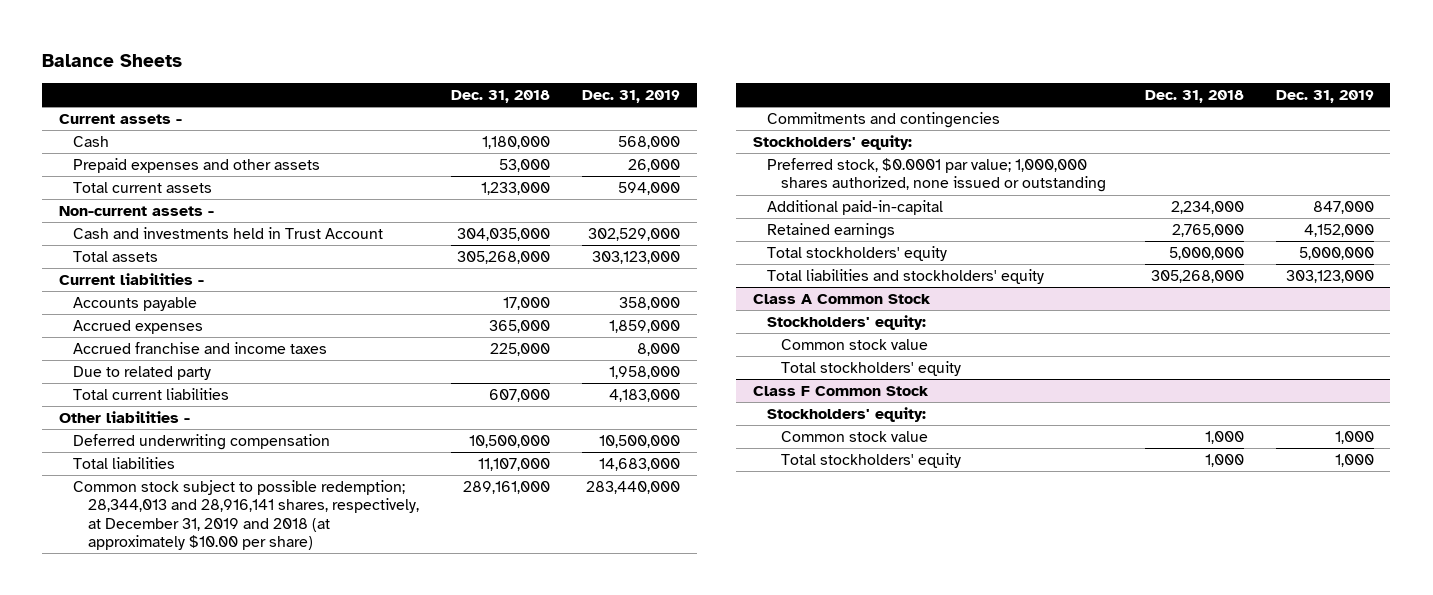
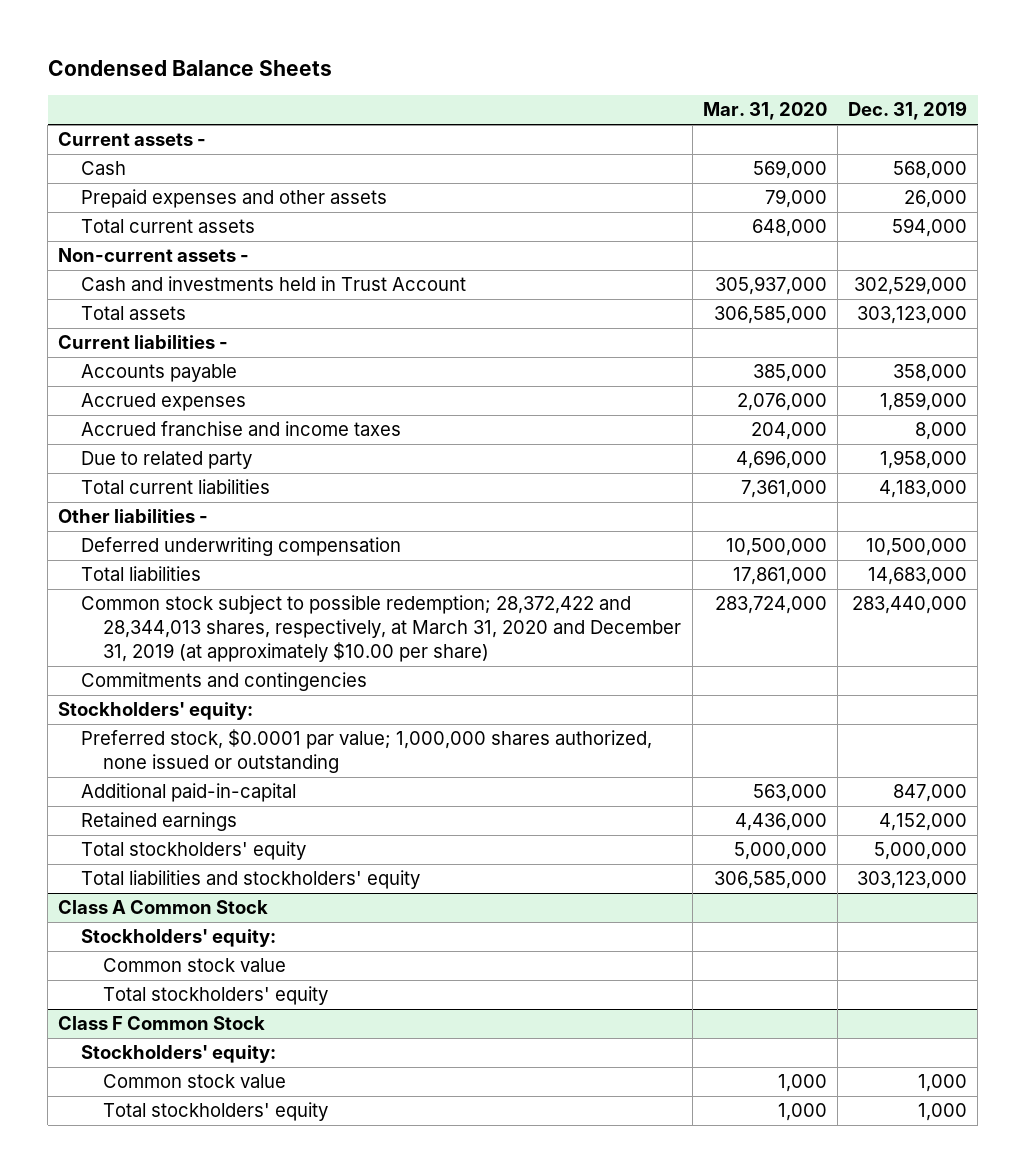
- Balance Sheets
+ Condensed Balance Sheets
- | Dec. 31, 2018 | Dec. 31, 2019
+ | Mar. 31, 2020 | Dec. 31, 2019
- Common stock subject to possible redemption; 28,344,013 and 28,916,141 shares, respectively, at December 31, 2019 and 2018 (at approximately $10.00 per share) | 289,161,000 | 283,440,000
+ Common stock subject to possible redemption; 28,372,422 and 28,344,013 shares, respectively, at March 31, 2020 and December 31, 2019 (at approximately $10.00 per share) | 283,724,000 | 283,440,000

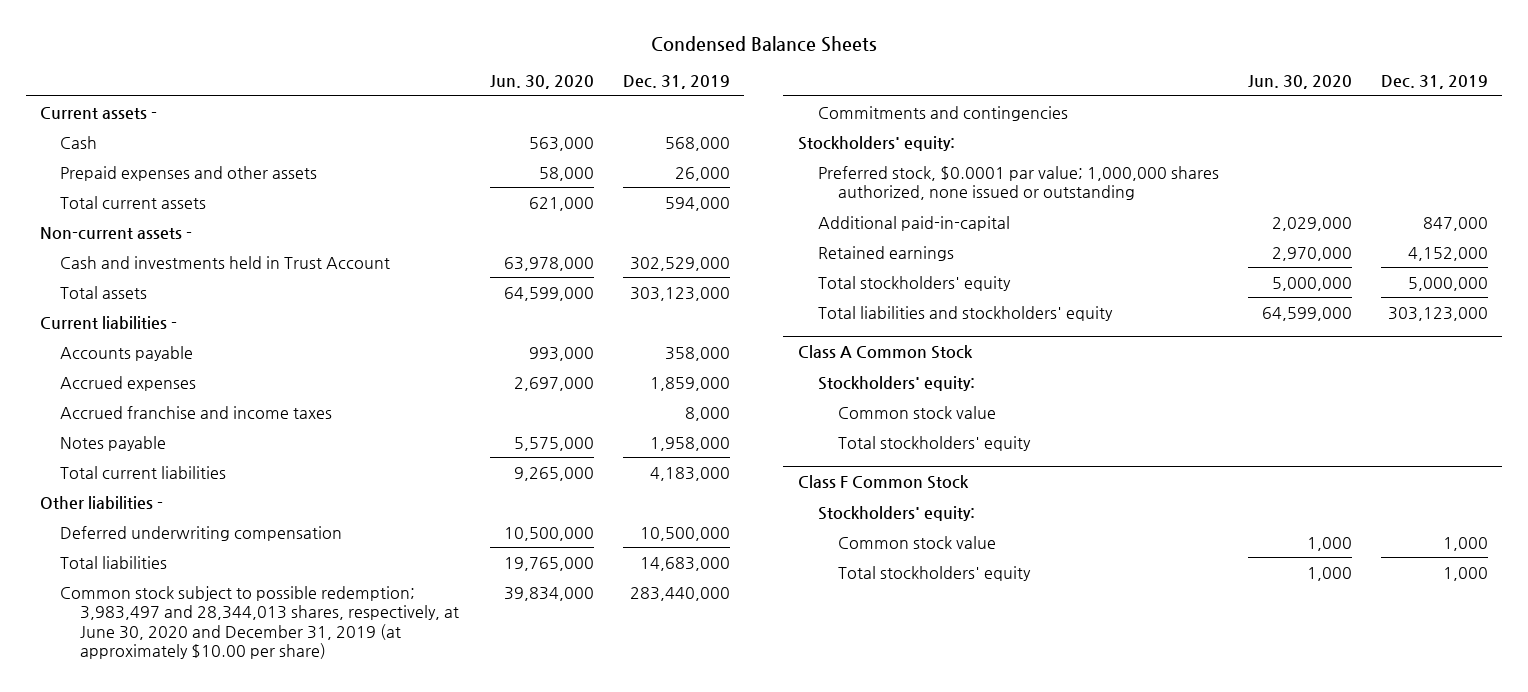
- | Mar. 31, 2020 | Dec. 31, 2019
+ | Jun. 30, 2020 | Dec. 31, 2019
- Due to related party | 4,696,000 | 1,958,000
+ Notes payable | 5,575,000 | 1,958,000
- Common stock subject to possible redemption; 28,372,422 and 28,344,013 shares, respectively, at March 31, 2020 and December 31, 2019 (at approximately $10.00 per share) | 283,724,000 | 283,440,000
+ Common stock subject to possible redemption; 3,983,497 and 28,344,013 shares, respectively, at June 30, 2020 and December 31, 2019 (at approximately $10.00 per share) | 39,834,000 | 283,440,000

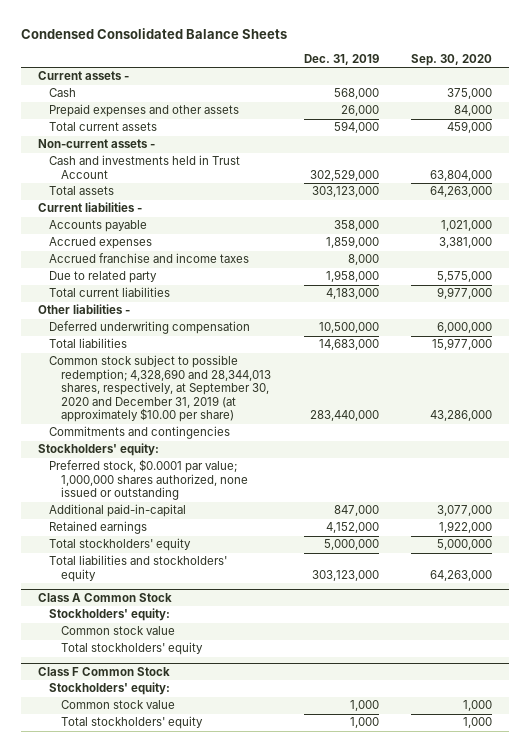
- Condensed Balance Sheets
+ Condensed Consolidated Balance Sheets
- | Jun. 30, 2020 | Dec. 31, 2019
+ | Dec. 31, 2019 | Sep. 30, 2020
- Notes payable | 5,575,000 | 1,958,000
+ Due to related party | 1,958,000 | 5,575,000
- Common stock subject to possible redemption; 3,983,497 and 28,344,013 shares, respectively, at June 30, 2020 and December 31, 2019 (at approximately $10.00 per share) | 39,834,000 | 283,440,000
+ Common stock subject to possible redemption; 4,328,690 and 28,344,013 shares, respectively, at September 30, 2020 and December 31, 2019 (at approximately $10.00 per share) | 283,440,000 | 43,286,000

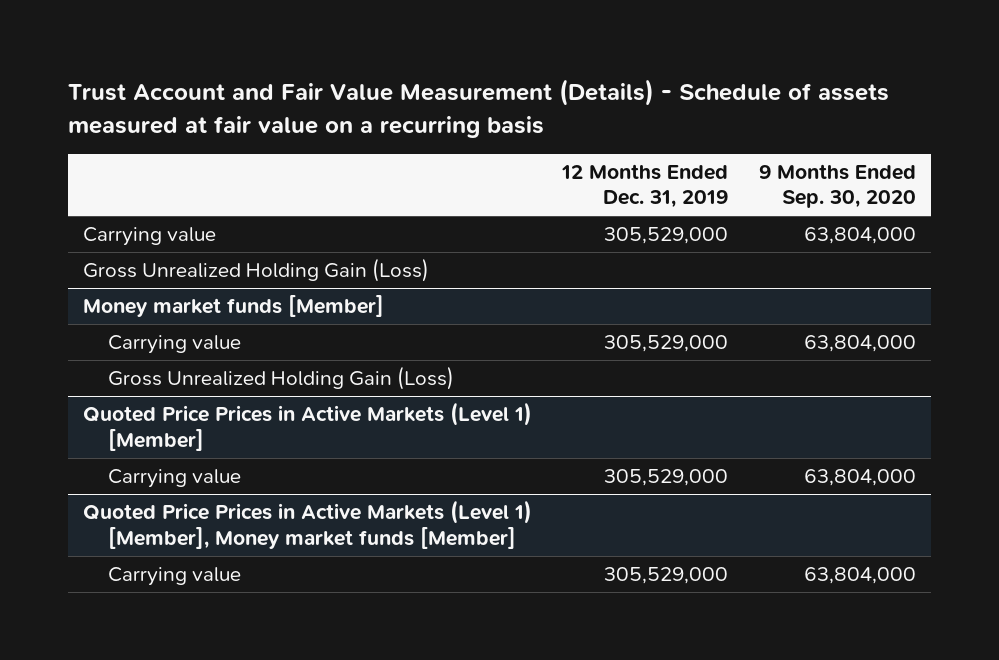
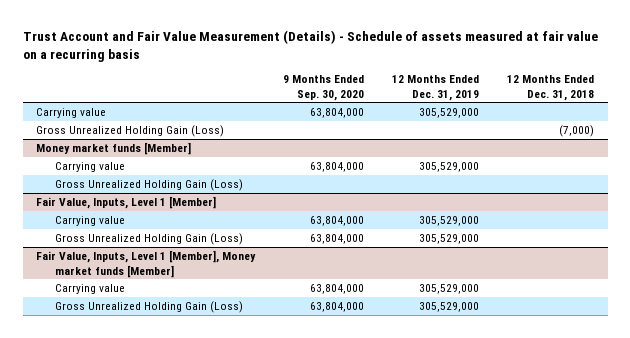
- | 12 Months Ended Dec. 31, 2019 | 9 Months Ended Sep. 30, 2020
+ | 9 Months Ended Sep. 30, 2020 | 12 Months Ended Dec. 31, 2019 | 12 Months Ended Dec. 31, 2018
- Quoted Price Prices in Active Markets (Level 1) [Member]
+ Fair Value, Inputs, Level 1 [Member]
- Quoted Price Prices in Active Markets (Level 1) [Member], Money market funds [Member]
+ Gross Unrealized Holding Gain (Loss) | 63,804,000 | 305,529,000 |
+ Fair Value, Inputs, Level 1 [Member], Money market funds [Member]
+ Gross Unrealized Holding Gain (Loss) | 63,804,000 | 305,529,000 |

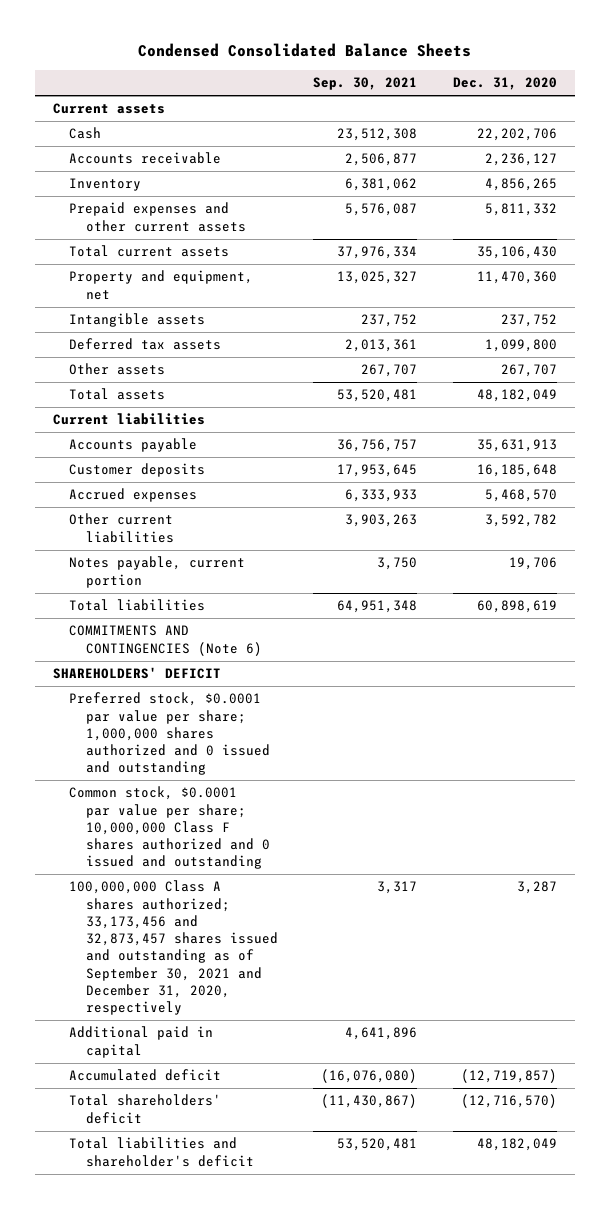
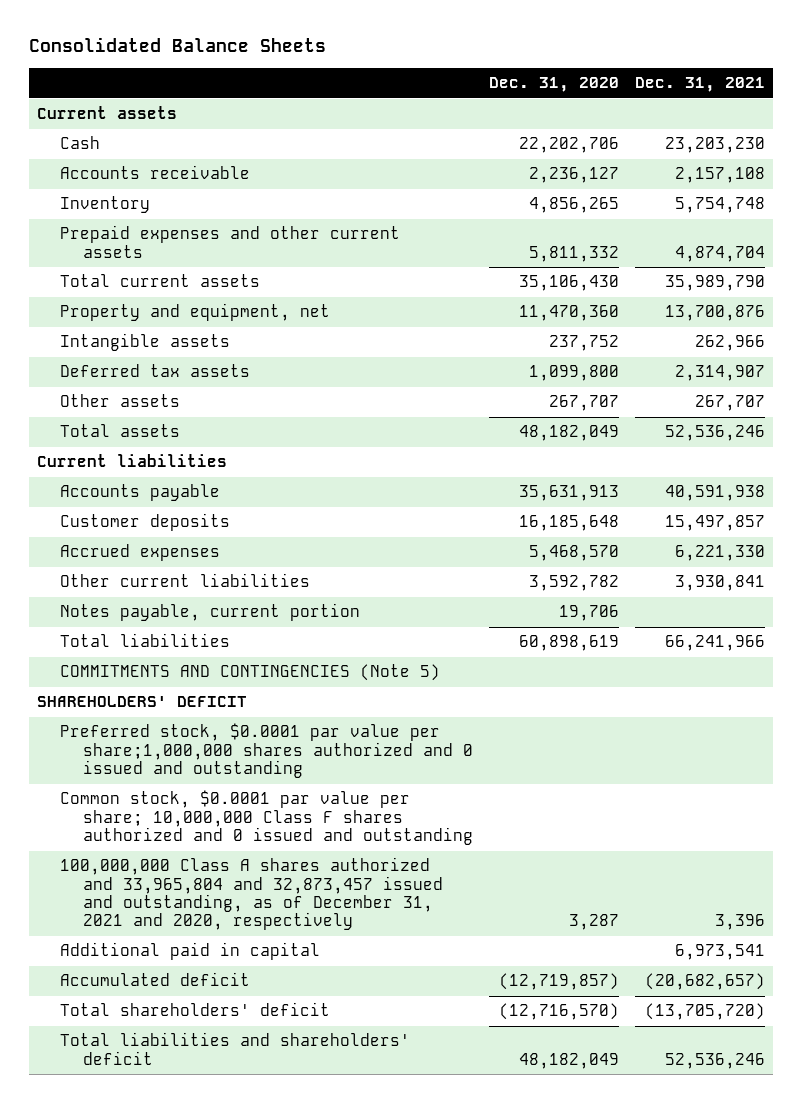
- Condensed Consolidated Balance Sheets
+ Consolidated Balance Sheets
- | Sep. 30, 2021 | Dec. 31, 2020
+ | Dec. 31, 2020 | Dec. 31, 2021
- COMMITMENTS AND CONTINGENCIES (Note 6)
+ COMMITMENTS AND CONTINGENCIES (Note 5)
- Preferred stock, $0.0001 par value per share; 1,000,000 shares authorized and 0 issued and outstanding
+ Preferred stock, $0.0001 par value per share;1,000,000 shares authorized and 0 issued and outstanding
- 100,000,000 Class A shares authorized; 33,173,456 and 32,873,457 shares issued and outstanding as of September 30, 2021 and December 31, 2020, respectively | 3,317 | 3,287
+ 100,000,000 Class A shares authorized and 33,965,804 and 32,873,457 issued and outstanding, as of December 31, 2021 and 2020, respectively | 3,287 | 3,396
- Total liabilities and shareholder's deficit | 53,520,481 | 48,182,049
+ Total liabilities and shareholders' deficit | 48,182,049 | 52,536,246

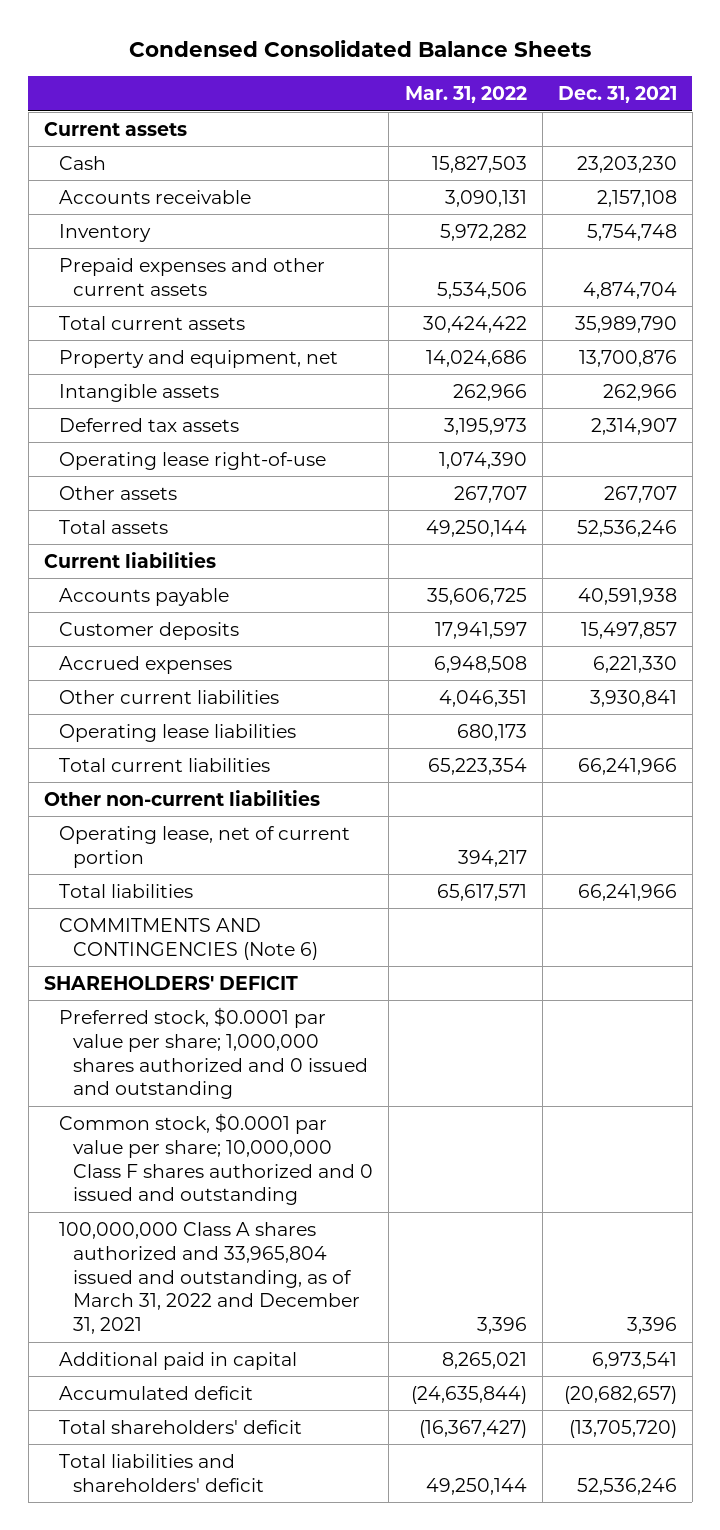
- Consolidated Balance Sheets
+ Condensed Consolidated Balance Sheets
- | Dec. 31, 2020 | Dec. 31, 2021
+ | Mar. 31, 2022 | Dec. 31, 2021
+ Operating lease right-of-use | 1,074,390 |
- Notes payable, current portion | 19,706 |
+ Operating lease liabilities | 680,173 |
+ Total current liabilities | 65,223,354 | 66,241,966
+ Other non-current liabilities
+ Operating lease, net of current portion | 394,217 |
- COMMITMENTS AND CONTINGENCIES (Note 5)
+ COMMITMENTS AND CONTINGENCIES (Note 6)
- Preferred stock, $0.0001 par value per share;1,000,000 shares authorized and 0 issued and outstanding
+ Preferred stock, $0.0001 par value per share; 1,000,000 shares authorized and 0 issued and outstanding
- 100,000,000 Class A shares authorized and 33,965,804 and 32,873,457 issued and outstanding, as of December 31, 2021 and 2020, respectively | 3,287 | 3,396
+ 100,000,000 Class A shares authorized and 33,965,804 issued and outstanding, as of March 31, 2022 and December 31, 2021 | 3,396 | 3,396

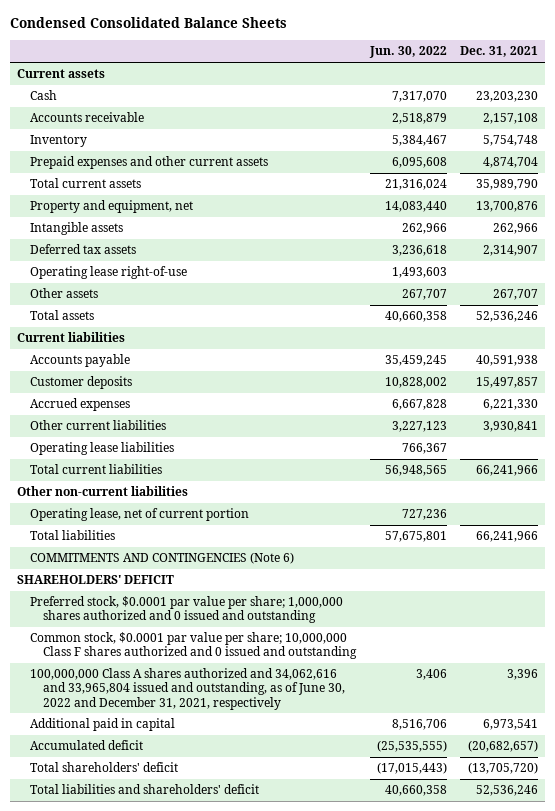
- | Mar. 31, 2022 | Dec. 31, 2021
+ | Jun. 30, 2022 | Dec. 31, 2021
- 100,000,000 Class A shares authorized and 33,965,804 issued and outstanding, as of March 31, 2022 and December 31, 2021 | 3,396 | 3,396
+ 100,000,000 Class A shares authorized and 34,062,616 and 33,965,804 issued and outstanding, as of June 30, 2022 and December 31, 2021, respectively | 3,406 | 3,396

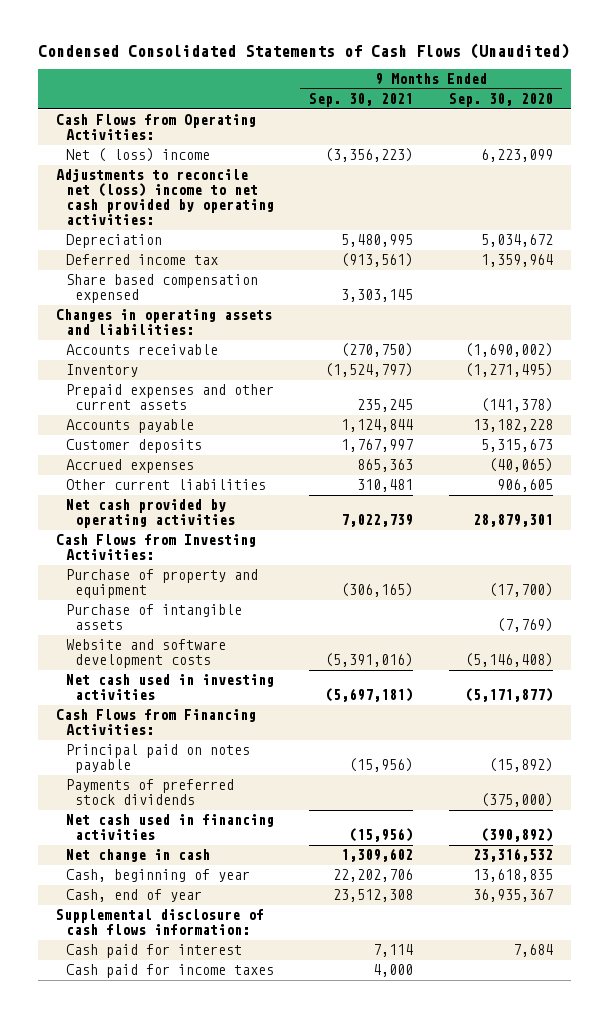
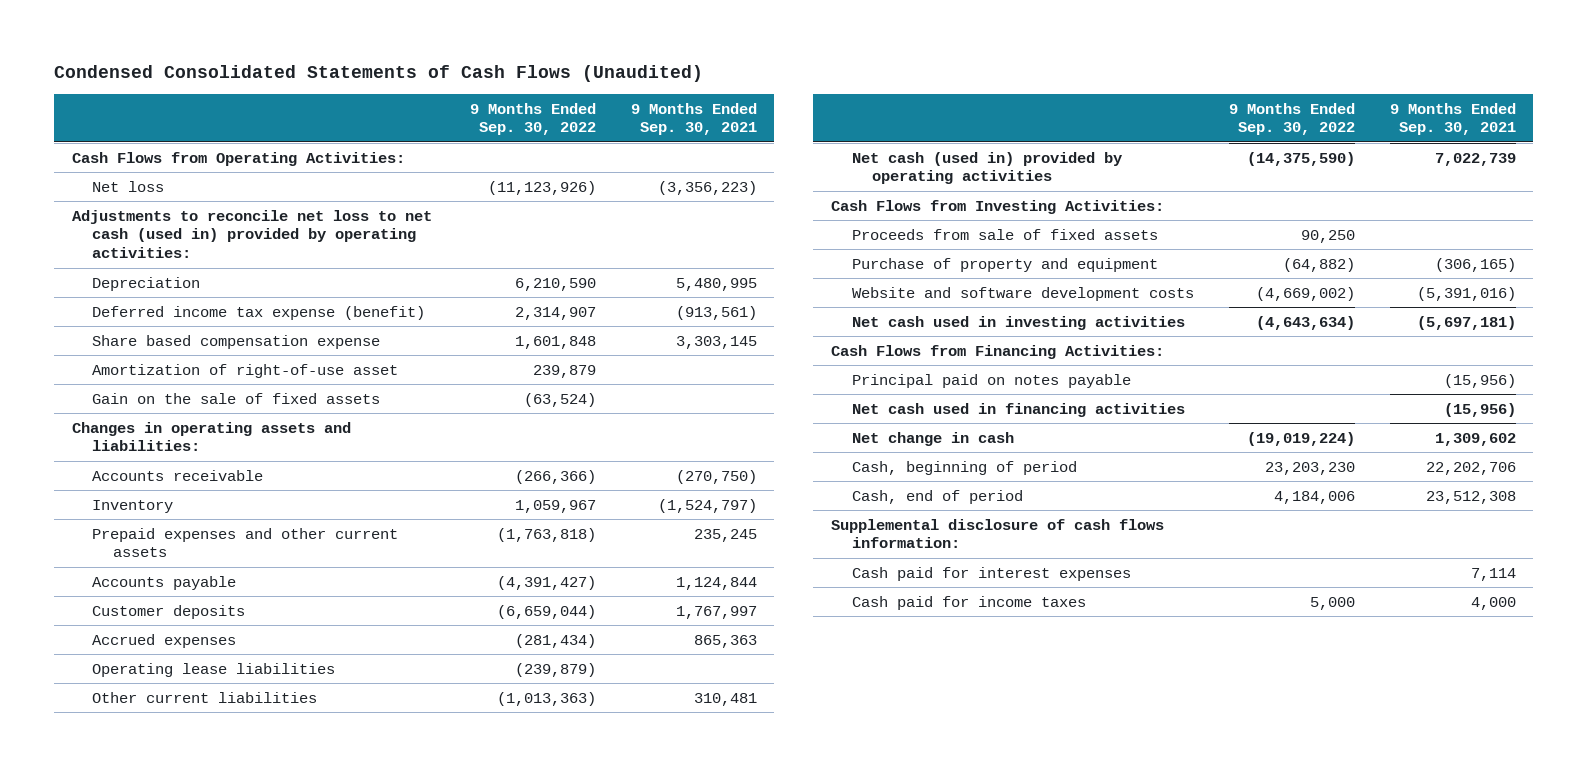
- | 9 Months Ended Sep. 30, 2021 | 9 Months Ended Sep. 30, 2020
+ | 9 Months Ended Sep. 30, 2022 | 9 Months Ended Sep. 30, 2021
- Net ( loss) income | (3,356,223) | 6,223,099
- Adjustments to reconcile net (loss) income to net cash provided by operating activities:
+ Net loss | (11,123,926) | (3,356,223)
+ Adjustments to reconcile net loss to net cash (used in) provided by operating activities:
- Deferred income tax | (913,561) | 1,359,964
- Share based compensation expensed | 3,303,145 |
+ Deferred income tax expense (benefit) | 2,314,907 | (913,561)
+ Share based compensation expense | 1,601,848 | 3,303,145
+ Amortization of right-of-use asset | 239,879 |
+ Gain on the sale of fixed assets | (63,524) |
+ Operating lease liabilities | (239,879) |
- Net cash provided by operating activities | 7,022,739 | 28,879,301
+ Net cash (used in) provided by operating activities | (14,375,590) | 7,022,739
+ Proceeds from sale of fixed assets | 90,250 |
- Purchase of intangible assets | | (7,769)
- Payments of preferred stock dividends | | (375,000)
- Cash, beginning of year | 22,202,706 | 13,618,835
- Cash, end of year | 23,512,308 | 36,935,367
+ Cash, beginning of period | 23,203,230 | 22,202,706
+ Cash, end of period | 4,184,006 | 23,512,308
- Cash paid for interest | 7,114 | 7,684
+ Cash paid for interest expenses | | 7,114

